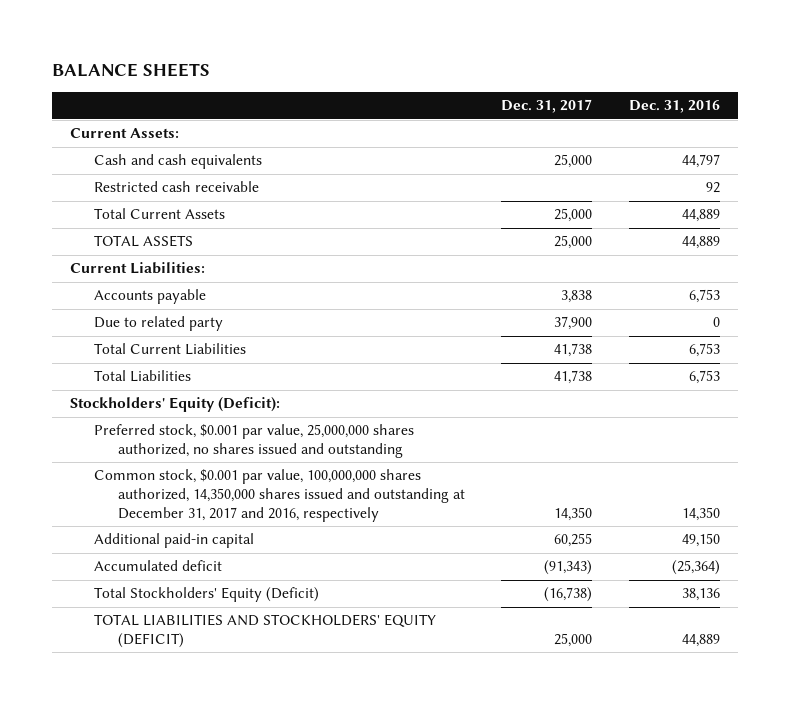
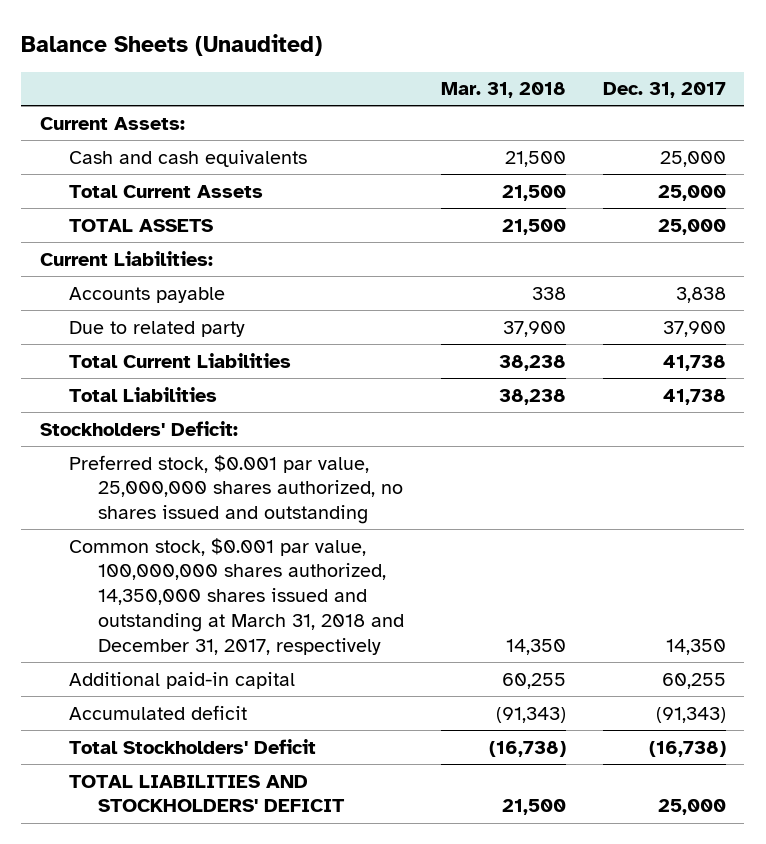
- BALANCE SHEETS
+ Balance Sheets (Unaudited)
- | Dec. 31, 2017 | Dec. 31, 2016
+ | Mar. 31, 2018 | Dec. 31, 2017
- Restricted cash receivable | | 92
- Stockholders' Equity (Deficit):
+ Stockholders' Deficit:
- Common stock, $0.001 par value, 100,000,000 shares authorized, 14,350,000 shares issued and outstanding at December 31, 2017 and 2016, respectively | 14,350 | 14,350
+ Common stock, $0.001 par value, 100,000,000 shares authorized, 14,350,000 shares issued and outstanding at March 31, 2018 and December 31, 2017, respectively | 14,350 | 14,350
- Total Stockholders' Equity (Deficit) | (16,738) | 38,136
- TOTAL LIABILITIES AND STOCKHOLDERS' EQUITY (DEFICIT) | 25,000 | 44,889
+ Total Stockholders' Deficit | (16,738) | (16,738)
+ TOTAL LIABILITIES AND STOCKHOLDERS' DEFICIT | 21,500 | 25,000

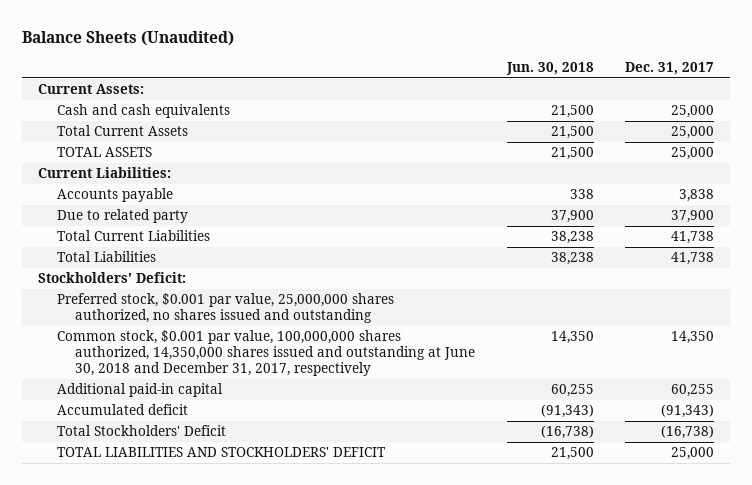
- | Mar. 31, 2018 | Dec. 31, 2017
+ | Jun. 30, 2018 | Dec. 31, 2017
- Common stock, $0.001 par value, 100,000,000 shares authorized, 14,350,000 shares issued and outstanding at March 31, 2018 and December 31, 2017, respectively | 14,350 | 14,350
+ Common stock, $0.001 par value, 100,000,000 shares authorized, 14,350,000 shares issued and outstanding at June 30, 2018 and December 31, 2017, respectively | 14,350 | 14,350

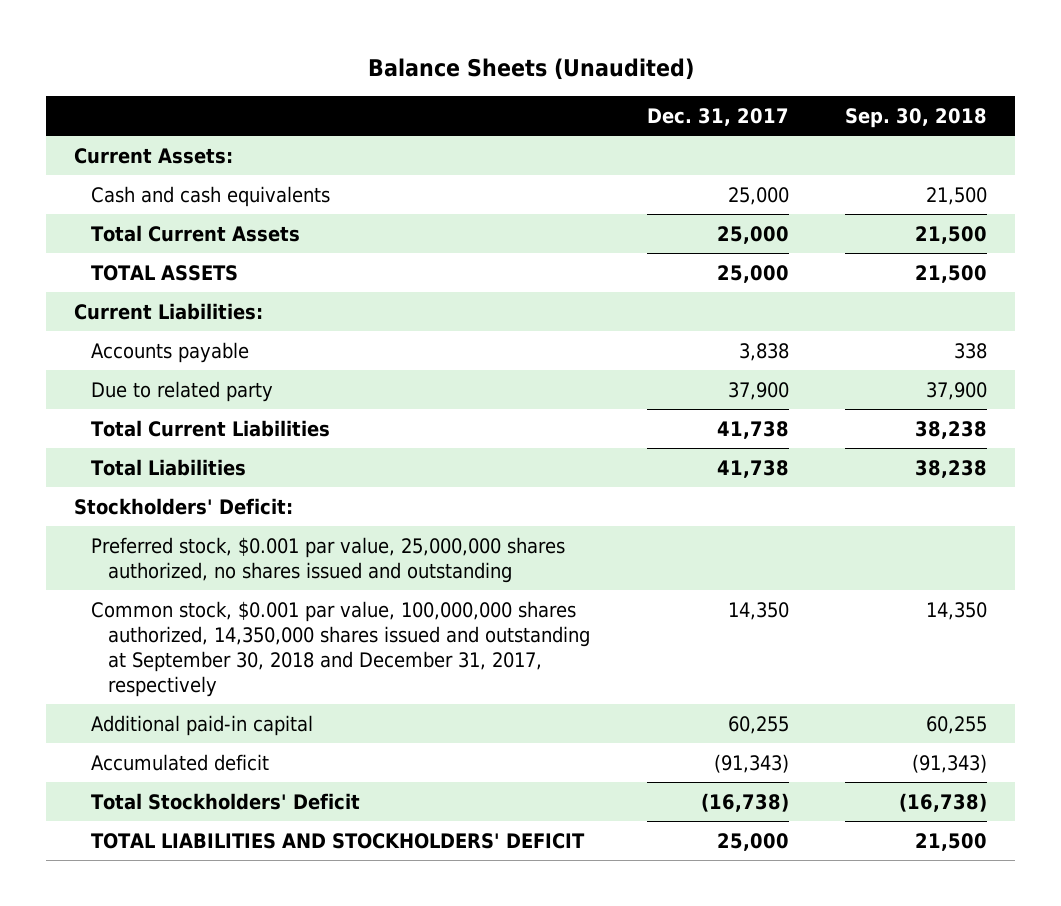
- | Jun. 30, 2018 | Dec. 31, 2017
+ | Dec. 31, 2017 | Sep. 30, 2018
- Common stock, $0.001 par value, 100,000,000 shares authorized, 14,350,000 shares issued and outstanding at June 30, 2018 and December 31, 2017, respectively | 14,350 | 14,350
+ Common stock, $0.001 par value, 100,000,000 shares authorized, 14,350,000 shares issued and outstanding at September 30, 2018 and December 31, 2017, respectively | 14,350 | 14,350

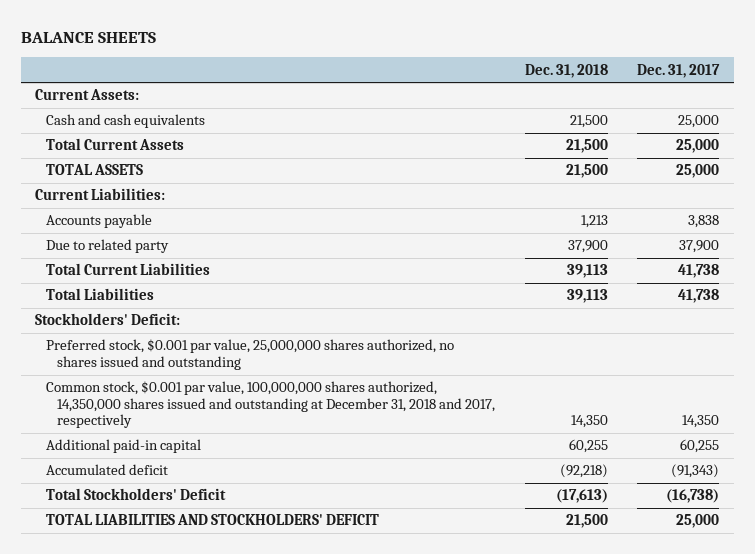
- Balance Sheets (Unaudited)
+ BALANCE SHEETS
- | Dec. 31, 2017 | Sep. 30, 2018
+ | Dec. 31, 2018 | Dec. 31, 2017
- Common stock, $0.001 par value, 100,000,000 shares authorized, 14,350,000 shares issued and outstanding at September 30, 2018 and December 31, 2017, respectively | 14,350 | 14,350
+ Common stock, $0.001 par value, 100,000,000 shares authorized, 14,350,000 shares issued and outstanding at December 31, 2018 and 2017, respectively | 14,350 | 14,350

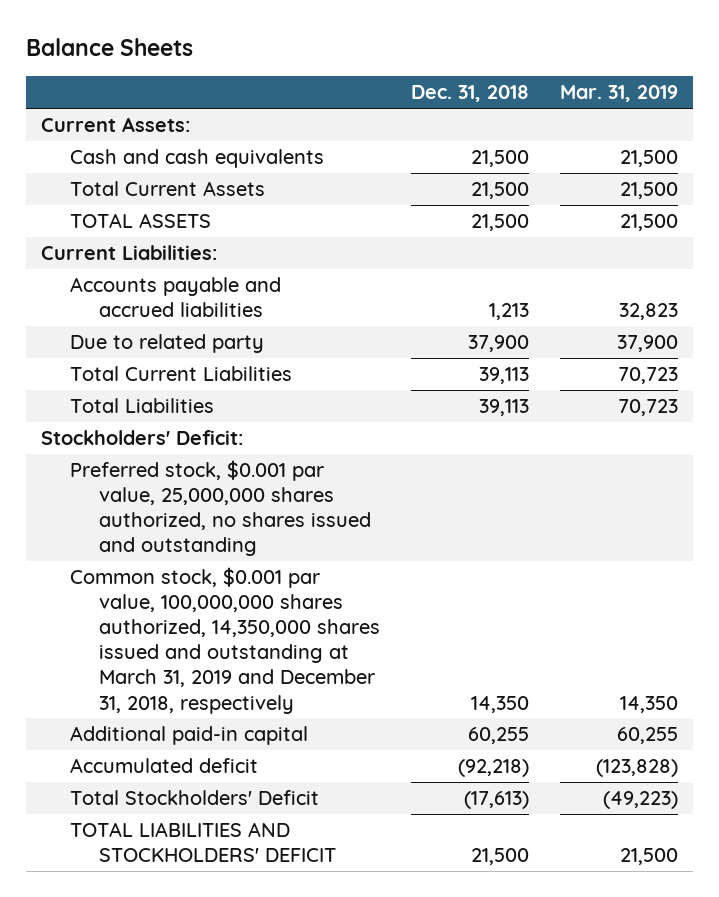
- BALANCE SHEETS
+ Balance Sheets
- | Dec. 31, 2018 | Dec. 31, 2017
+ | Dec. 31, 2018 | Mar. 31, 2019
- Accounts payable | 1,213 | 3,838
+ Accounts payable and accrued liabilities | 1,213 | 32,823
- Common stock, $0.001 par value, 100,000,000 shares authorized, 14,350,000 shares issued and outstanding at December 31, 2018 and 2017, respectively | 14,350 | 14,350
+ Common stock, $0.001 par value, 100,000,000 shares authorized, 14,350,000 shares issued and outstanding at March 31, 2019 and December 31, 2018, respectively | 14,350 | 14,350

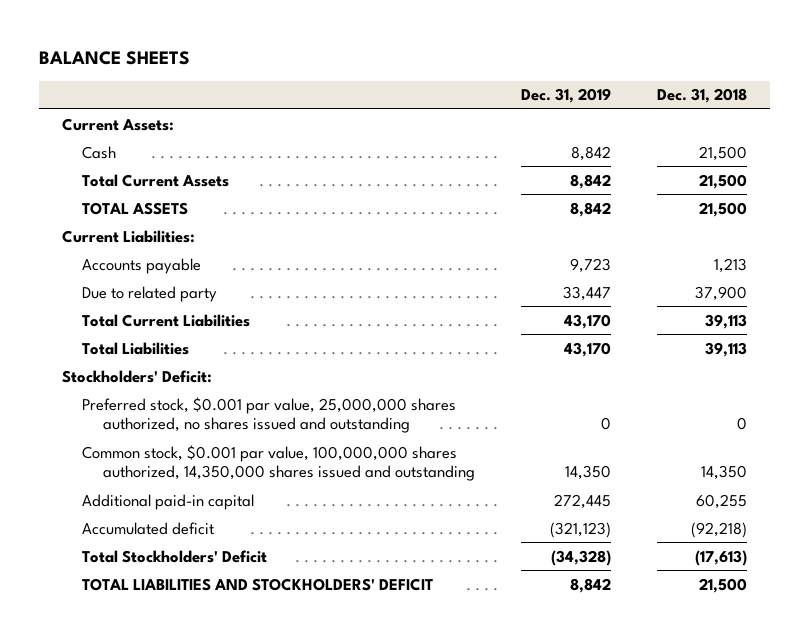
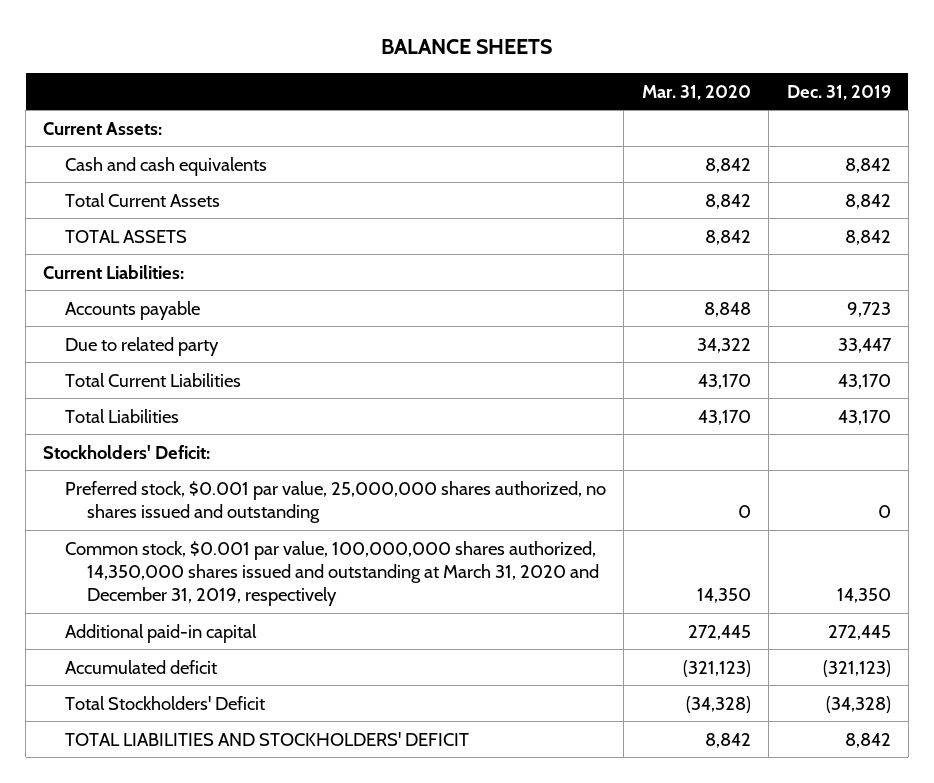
- | Dec. 31, 2019 | Dec. 31, 2018
+ | Mar. 31, 2020 | Dec. 31, 2019
- Cash | 8,842 | 21,500
+ Cash and cash equivalents | 8,842 | 8,842
- Common stock, $0.001 par value, 100,000,000 shares authorized, 14,350,000 shares issued and outstanding | 14,350 | 14,350
+ Common stock, $0.001 par value, 100,000,000 shares authorized, 14,350,000 shares issued and outstanding at March 31, 2020 and December 31, 2019, respectively | 14,350 | 14,350

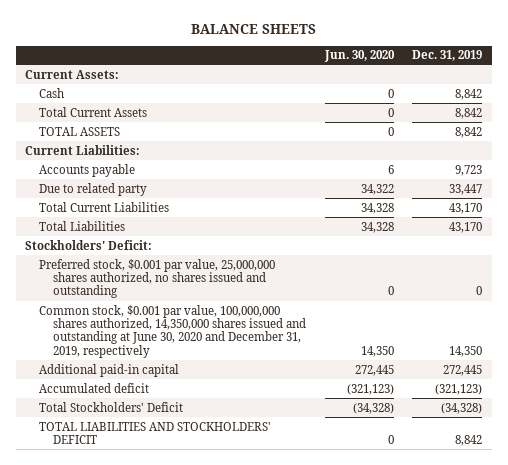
- | Mar. 31, 2020 | Dec. 31, 2019
+ | Jun. 30, 2020 | Dec. 31, 2019
- Cash and cash equivalents | 8,842 | 8,842
+ Cash | 0 | 8,842
- Common stock, $0.001 par value, 100,000,000 shares authorized, 14,350,000 shares issued and outstanding at March 31, 2020 and December 31, 2019, respectively | 14,350 | 14,350
+ Common stock, $0.001 par value, 100,000,000 shares authorized, 14,350,000 shares issued and outstanding at June 30, 2020 and December 31, 2019, respectively | 14,350 | 14,350

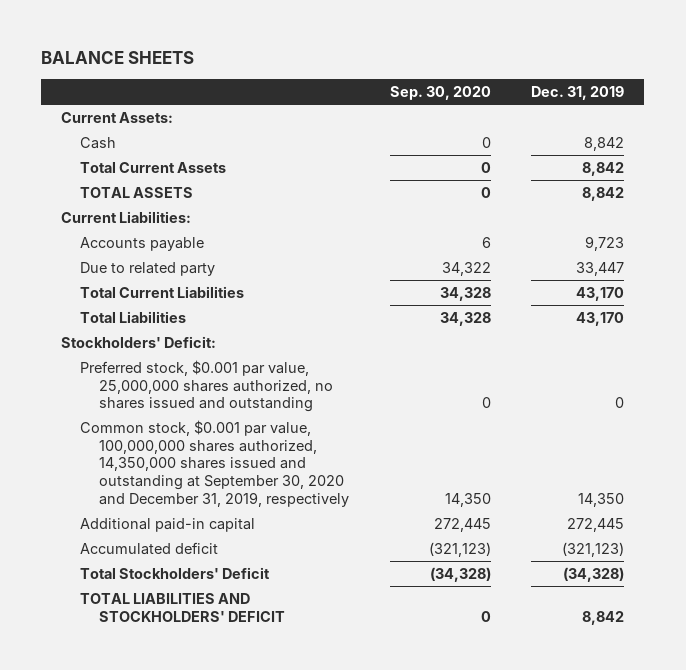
- | Jun. 30, 2020 | Dec. 31, 2019
+ | Sep. 30, 2020 | Dec. 31, 2019
- Common stock, $0.001 par value, 100,000,000 shares authorized, 14,350,000 shares issued and outstanding at June 30, 2020 and December 31, 2019, respectively | 14,350 | 14,350
+ Common stock, $0.001 par value, 100,000,000 shares authorized, 14,350,000 shares issued and outstanding at September 30, 2020 and December 31, 2019, respectively | 14,350 | 14,350

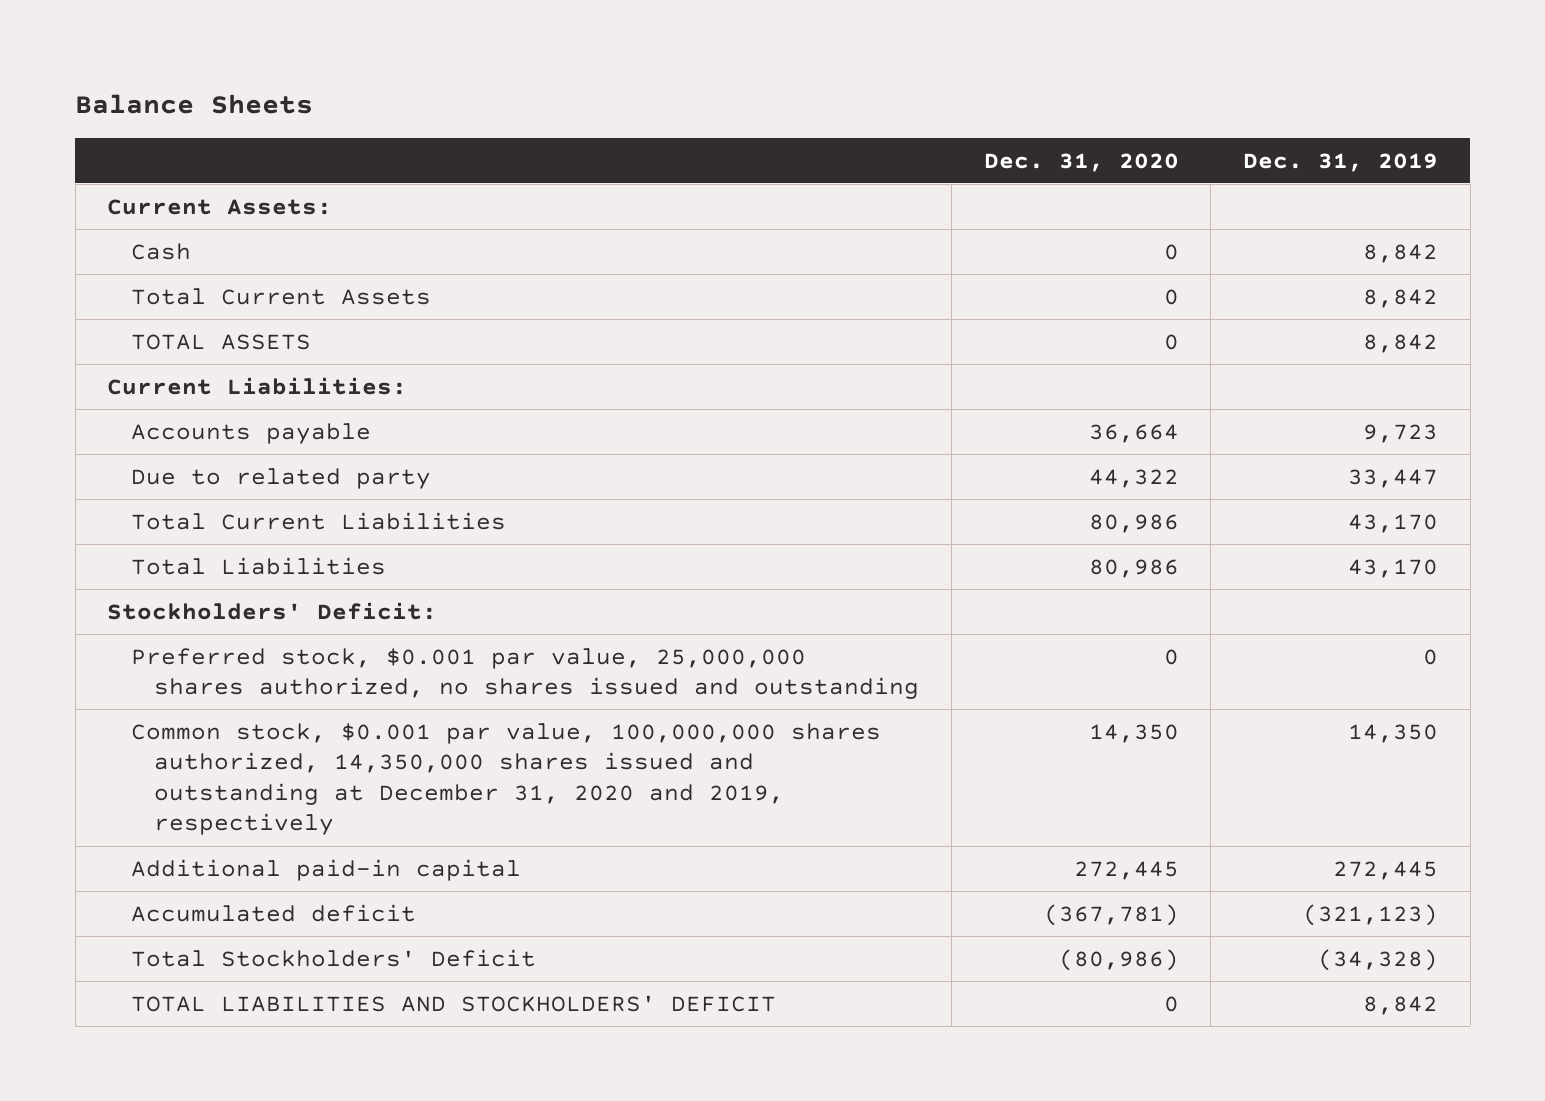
- BALANCE SHEETS
+ Balance Sheets
- | Sep. 30, 2020 | Dec. 31, 2019
+ | Dec. 31, 2020 | Dec. 31, 2019
- Common stock, $0.001 par value, 100,000,000 shares authorized, 14,350,000 shares issued and outstanding at September 30, 2020 and December 31, 2019, respectively | 14,350 | 14,350
+ Common stock, $0.001 par value, 100,000,000 shares authorized, 14,350,000 shares issued and outstanding at December 31, 2020 and 2019, respectively | 14,350 | 14,350

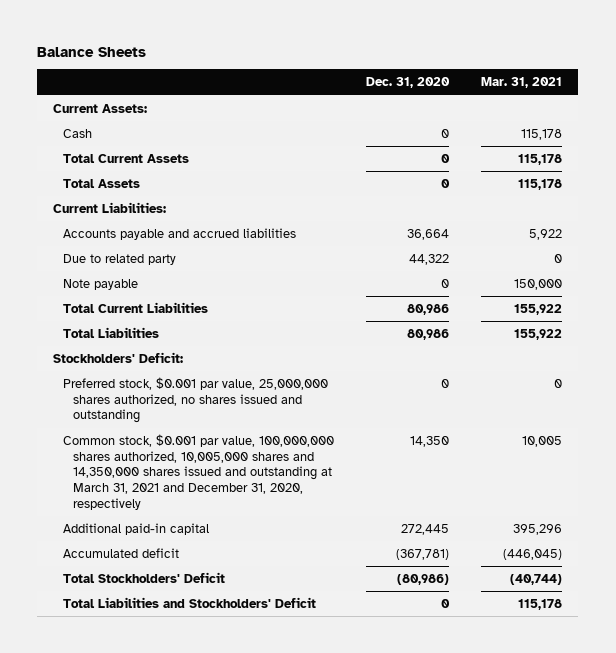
- | Dec. 31, 2020 | Dec. 31, 2019
+ | Dec. 31, 2020 | Mar. 31, 2021
- TOTAL ASSETS | 0 | 8,842
+ Total Assets | 0 | 115,178
- Accounts payable | 36,664 | 9,723
+ Accounts payable and accrued liabilities | 36,664 | 5,922
+ Note payable | 0 | 150,000
- Common stock, $0.001 par value, 100,000,000 shares authorized, 14,350,000 shares issued and outstanding at December 31, 2020 and 2019, respectively | 14,350 | 14,350
+ Common stock, $0.001 par value, 100,000,000 shares authorized, 10,005,000 shares and 14,350,000 shares issued and outstanding at March 31, 2021 and December 31, 2020, respectively | 14,350 | 10,005
- TOTAL LIABILITIES AND STOCKHOLDERS' DEFICIT | 0 | 8,842
+ Total Liabilities and Stockholders' Deficit | 0 | 115,178

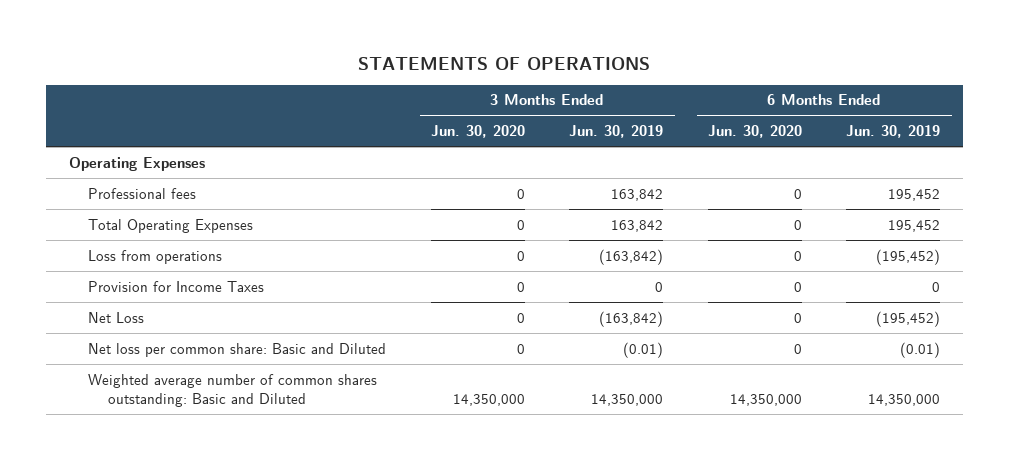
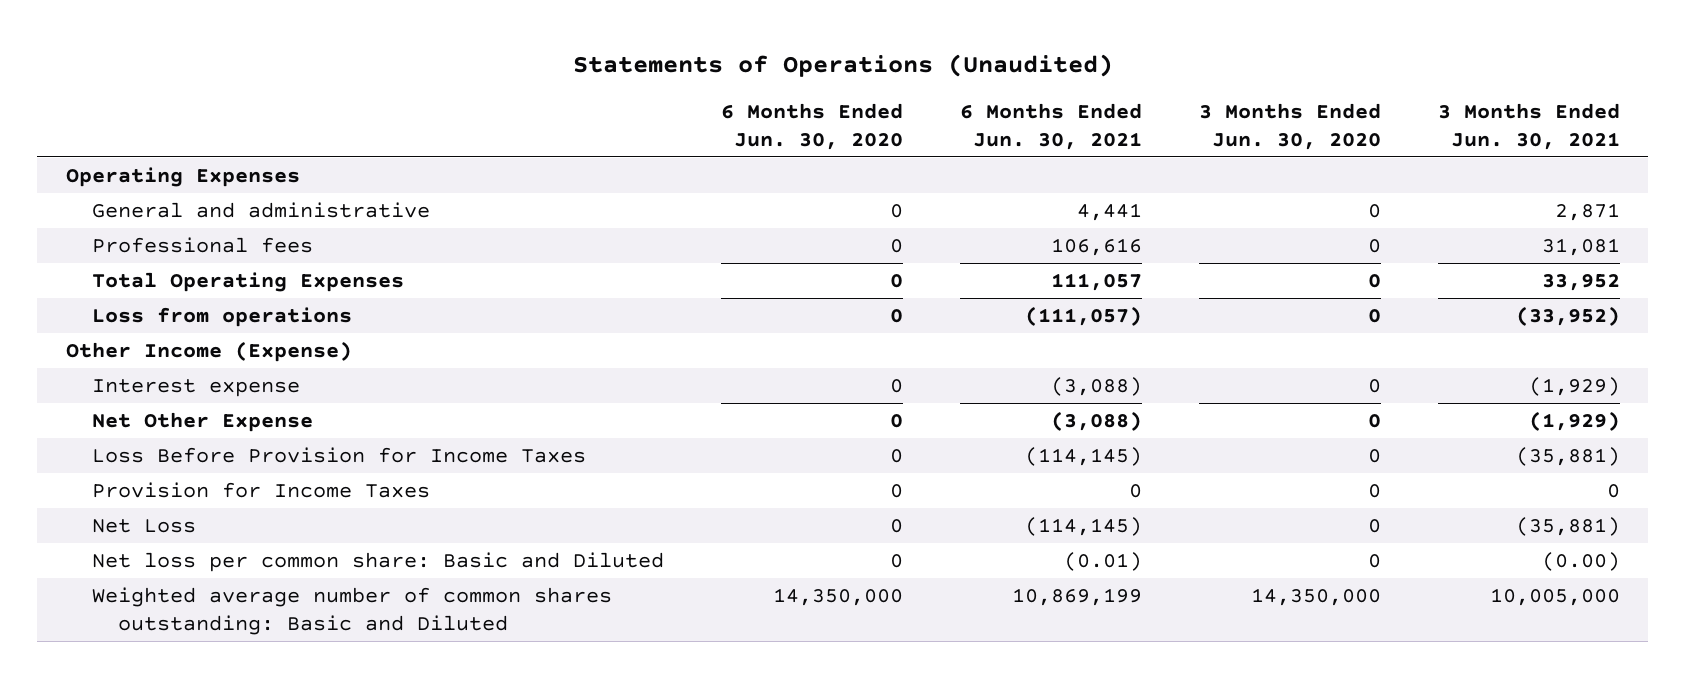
- STATEMENTS OF OPERATIONS
+ Statements of Operations (Unaudited)
- | 3 Months Ended Jun. 30, 2020 | 3 Months Ended Jun. 30, 2019 | 6 Months Ended Jun. 30, 2020 | 6 Months Ended Jun. 30, 2019
+ | 6 Months Ended Jun. 30, 2020 | 6 Months Ended Jun. 30, 2021 | 3 Months Ended Jun. 30, 2020 | 3 Months Ended Jun. 30, 2021
+ General and administrative | 0 | 4,441 | 0 | 2,871
+ Other Income (Expense)
+ Interest expense | 0 | (3,088) | 0 | (1,929)
+ Net Other Expense | 0 | (3,088) | 0 | (1,929)
+ Loss Before Provision for Income Taxes | 0 | (114,145) | 0 | (35,881)

